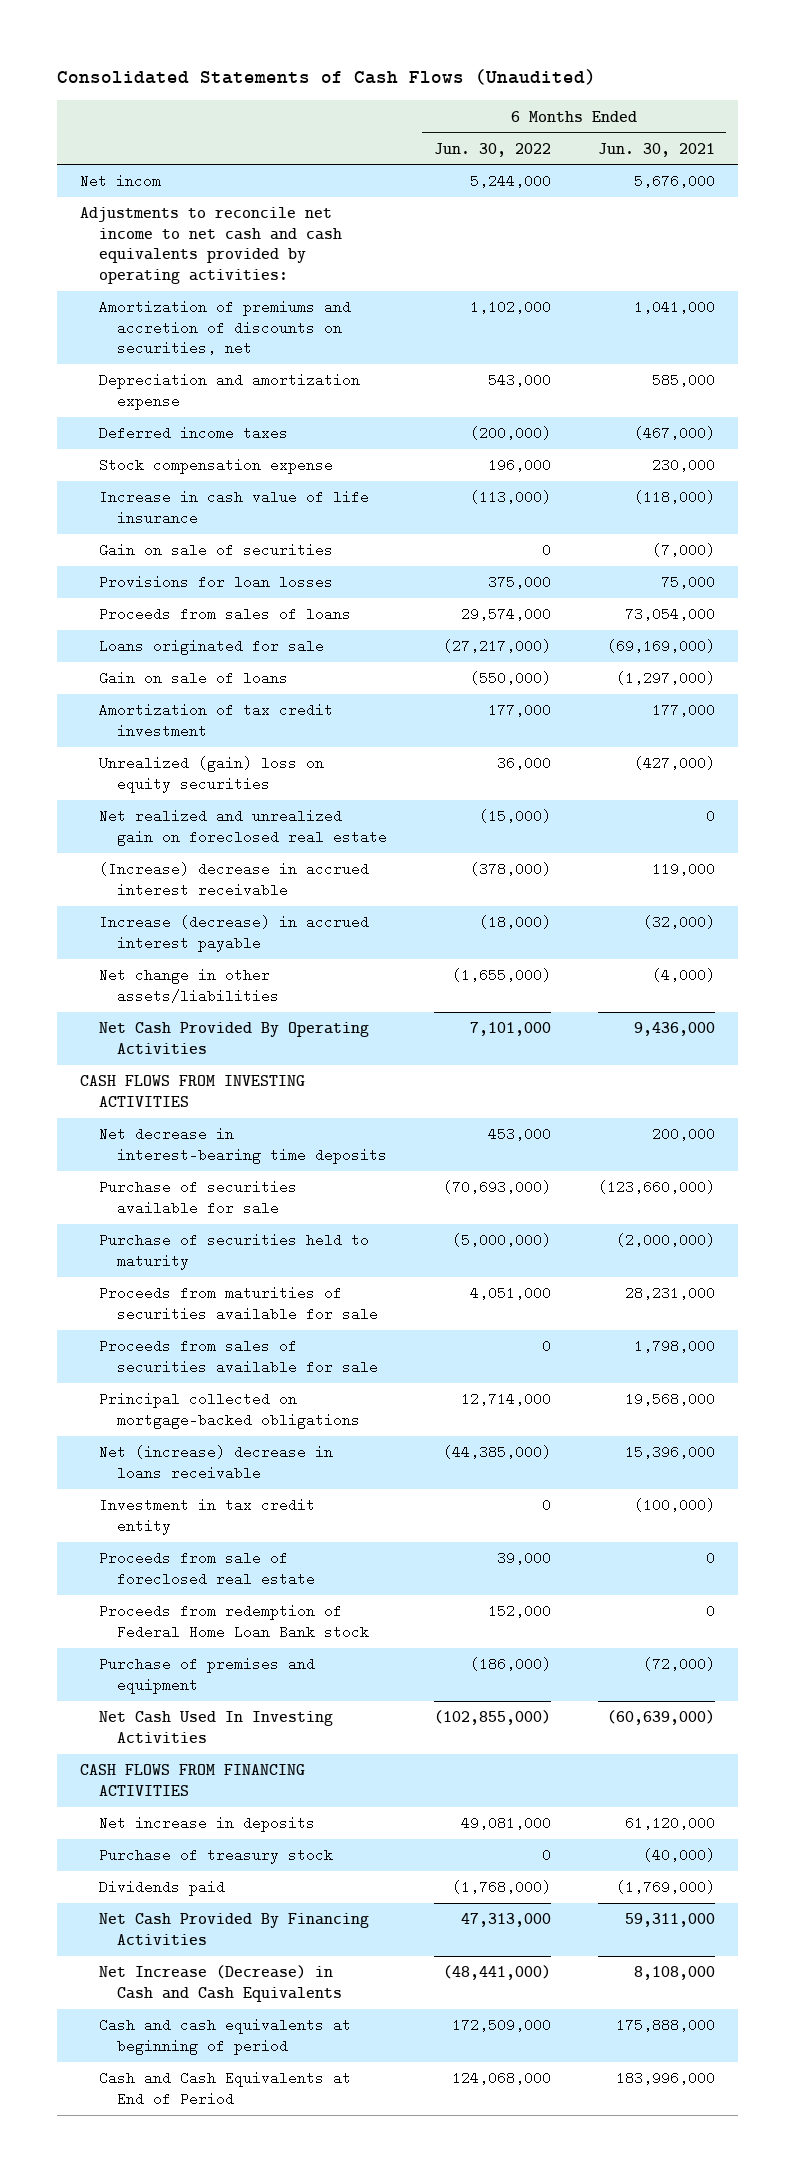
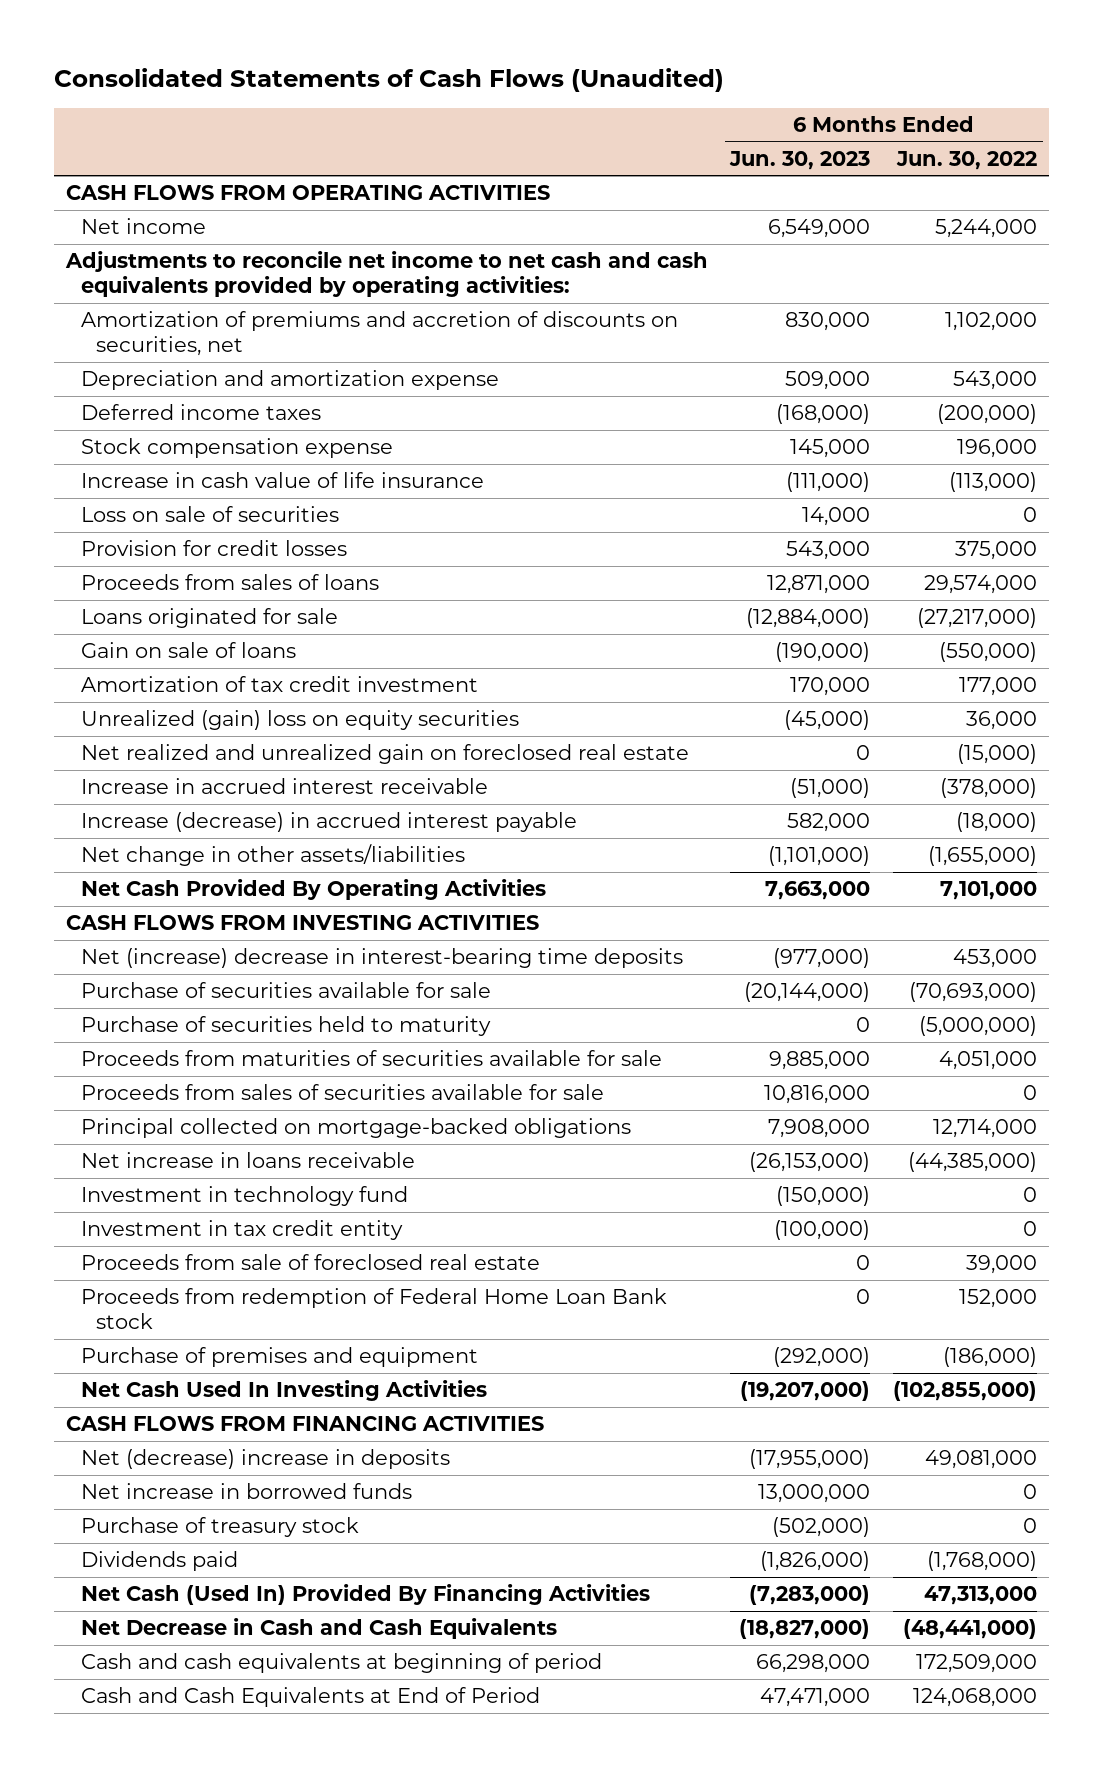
- | 6 Months Ended Jun. 30, 2022 | 6 Months Ended Jun. 30, 2021
+ | 6 Months Ended Jun. 30, 2023 | 6 Months Ended Jun. 30, 2022
- Net incom | 5,244,000 | 5,676,000
+ CASH FLOWS FROM OPERATING ACTIVITIES
+ Net income | 6,549,000 | 5,244,000
- Gain on sale of securities | 0 | (7,000)
- Provisions for loan losses | 375,000 | 75,000
+ Loss on sale of securities | 14,000 | 0
+ Provision for credit losses | 543,000 | 375,000
- (Increase) decrease in accrued interest receivable | (378,000) | 119,000
+ Increase in accrued interest receivable | (51,000) | (378,000)
- Net decrease in interest-bearing time deposits | 453,000 | 200,000
+ Net (increase) decrease in interest-bearing time deposits | (977,000) | 453,000
- Net (increase) decrease in loans receivable | (44,385,000) | 15,396,000
+ Net increase in loans receivable | (26,153,000) | (44,385,000)
+ Investment in technology fund | (150,000) | 0
- Net increase in deposits | 49,081,000 | 61,120,000
+ Net (decrease) increase in deposits | (17,955,000) | 49,081,000
+ Net increase in borrowed funds | 13,000,000 | 0
- Net Cash Provided By Financing Activities | 47,313,000 | 59,311,000
- Net Increase (Decrease) in Cash and Cash Equivalents | (48,441,000) | 8,108,000
+ Net Cash (Used In) Provided By Financing Activities | (7,283,000) | 47,313,000
+ Net Decrease in Cash and Cash Equivalents | (18,827,000) | (48,441,000)

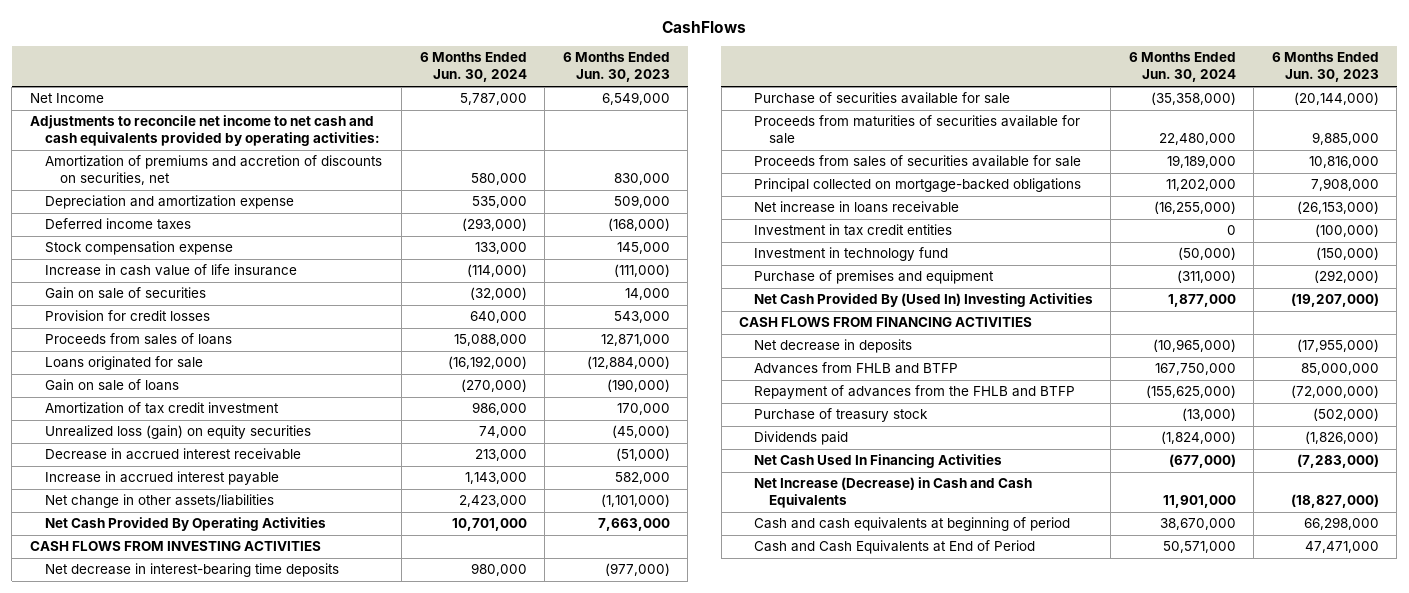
- Consolidated Statements of Cash Flows (Unaudited)
+ CashFlows
- | 6 Months Ended Jun. 30, 2023 | 6 Months Ended Jun. 30, 2022
+ | 6 Months Ended Jun. 30, 2024 | 6 Months Ended Jun. 30, 2023
- CASH FLOWS FROM OPERATING ACTIVITIES
- Net income | 6,549,000 | 5,244,000
+ Net Income | 5,787,000 | 6,549,000
- Loss on sale of securities | 14,000 | 0
+ Gain on sale of securities | (32,000) | 14,000
- Unrealized (gain) loss on equity securities | (45,000) | 36,000
- Net realized and unrealized gain on foreclosed real estate | 0 | (15,000)
- Increase in accrued interest receivable | (51,000) | (378,000)
- Increase (decrease) in accrued interest payable | 582,000 | (18,000)
+ Unrealized loss (gain) on equity securities | 74,000 | (45,000)
+ Decrease in accrued interest receivable | 213,000 | (51,000)
+ Increase in accrued interest payable | 1,143,000 | 582,000
- Net (increase) decrease in interest-bearing time deposits | (977,000) | 453,000
+ Net decrease in interest-bearing time deposits | 980,000 | (977,000)
- Purchase of securities held to maturity | 0 | (5,000,000)
+ Investment in tax credit entities | 0 | (100,000)
- Investment in tax credit entity | (100,000) | 0
- Proceeds from sale of foreclosed real estate | 0 | 39,000
- Proceeds from redemption of Federal Home Loan Bank stock | 0 | 152,000
- Net Cash Used In Investing Activities | (19,207,000) | (102,855,000)
+ Net Cash Provided By (Used In) Investing Activities | 1,877,000 | (19,207,000)
- Net (decrease) increase in deposits | (17,955,000) | 49,081,000
- Net increase in borrowed funds | 13,000,000 | 0
+ Net decrease in deposits | (10,965,000) | (17,955,000)
+ Advances from FHLB and BTFP | 167,750,000 | 85,000,000
+ Repayment of advances from the FHLB and BTFP | (155,625,000) | (72,000,000)
- Net Cash (Used In) Provided By Financing Activities | (7,283,000) | 47,313,000
- Net Decrease in Cash and Cash Equivalents | (18,827,000) | (48,441,000)
+ Net Cash Used In Financing Activities | (677,000) | (7,283,000)
+ Net Increase (Decrease) in Cash and Cash Equivalents | 11,901,000 | (18,827,000)

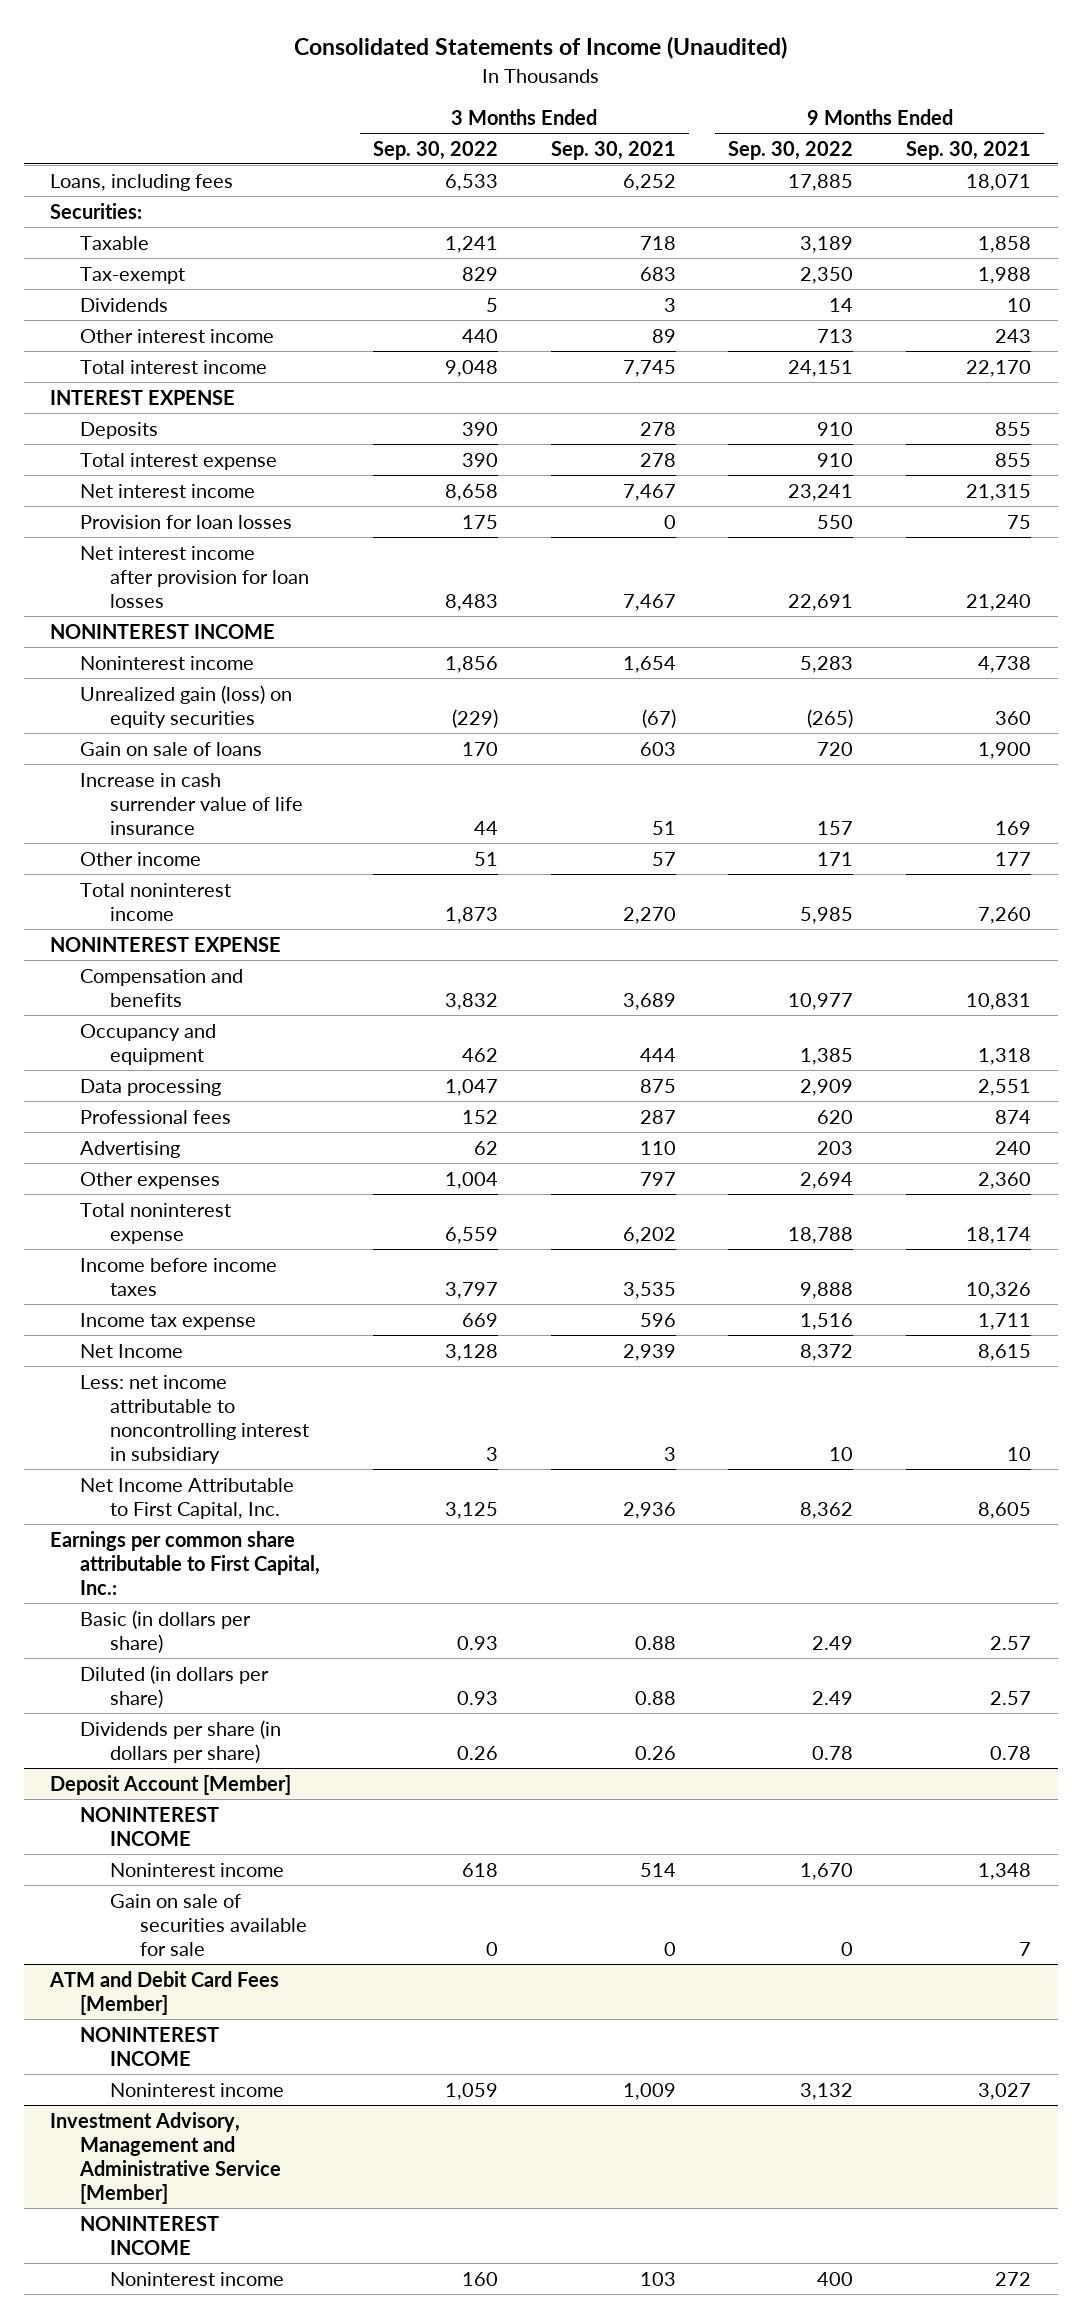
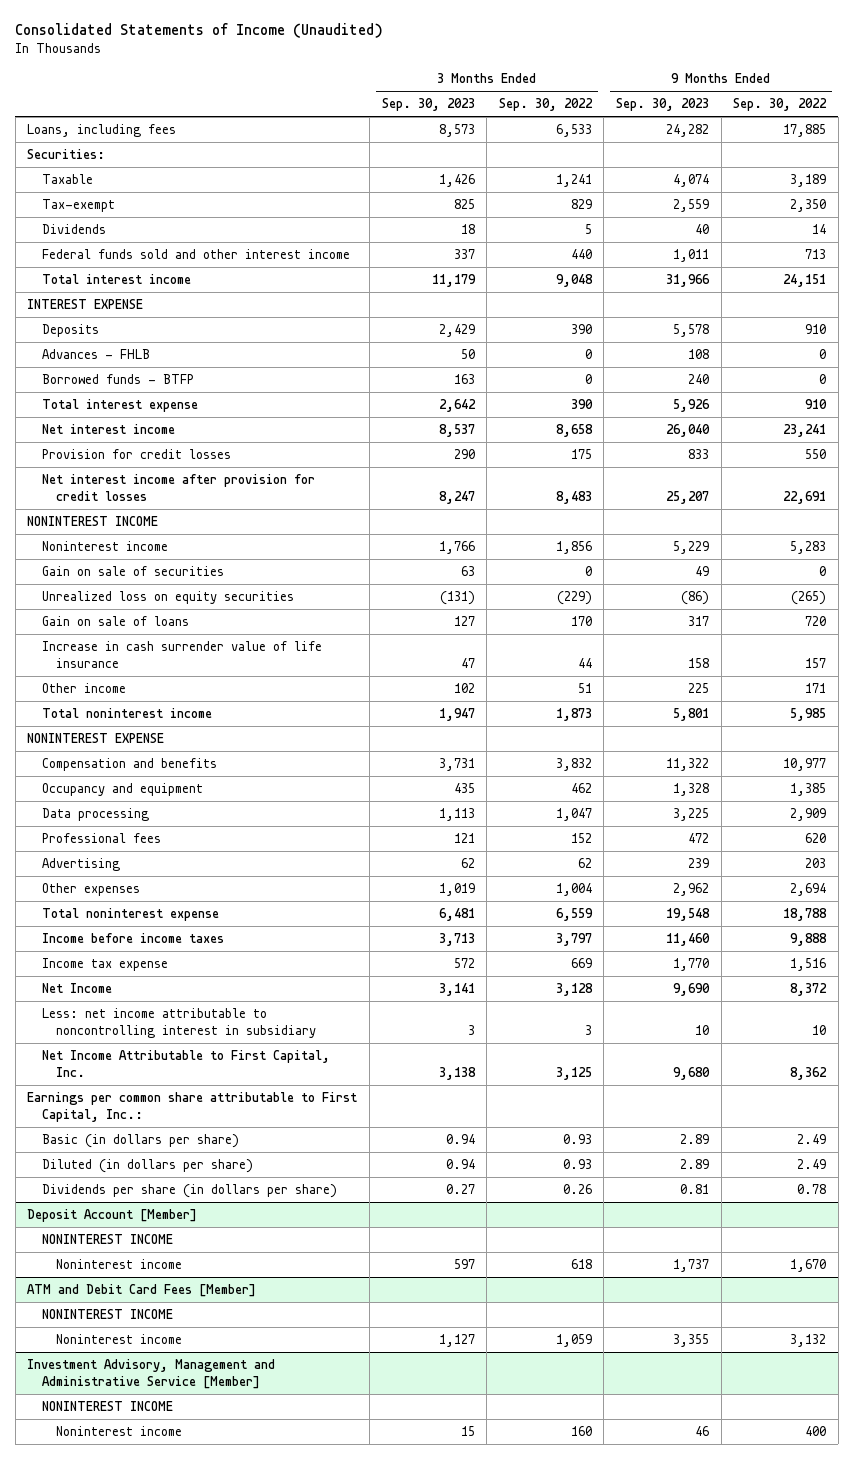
- | 3 Months Ended Sep. 30, 2022 | 3 Months Ended Sep. 30, 2021 | 9 Months Ended Sep. 30, 2022 | 9 Months Ended Sep. 30, 2021
+ | 3 Months Ended Sep. 30, 2023 | 3 Months Ended Sep. 30, 2022 | 9 Months Ended Sep. 30, 2023 | 9 Months Ended Sep. 30, 2022
- Other interest income | 440 | 89 | 713 | 243
+ Federal funds sold and other interest income | 337 | 440 | 1,011 | 713
+ Advances - FHLB | 50 | 0 | 108 | 0
+ Borrowed funds - BTFP | 163 | 0 | 240 | 0
- Provision for loan losses | 175 | 0 | 550 | 75
- Net interest income after provision for loan losses | 8,483 | 7,467 | 22,691 | 21,240
+ Provision for credit losses | 290 | 175 | 833 | 550
+ Net interest income after provision for credit losses | 8,247 | 8,483 | 25,207 | 22,691
- Unrealized gain (loss) on equity securities | (229) | (67) | (265) | 360
+ Gain on sale of securities | 63 | 0 | 49 | 0
+ Unrealized loss on equity securities | (131) | (229) | (86) | (265)
@ Deposit Account [Member]
- Gain on sale of securities available for sale | 0 | 0 | 0 | 7

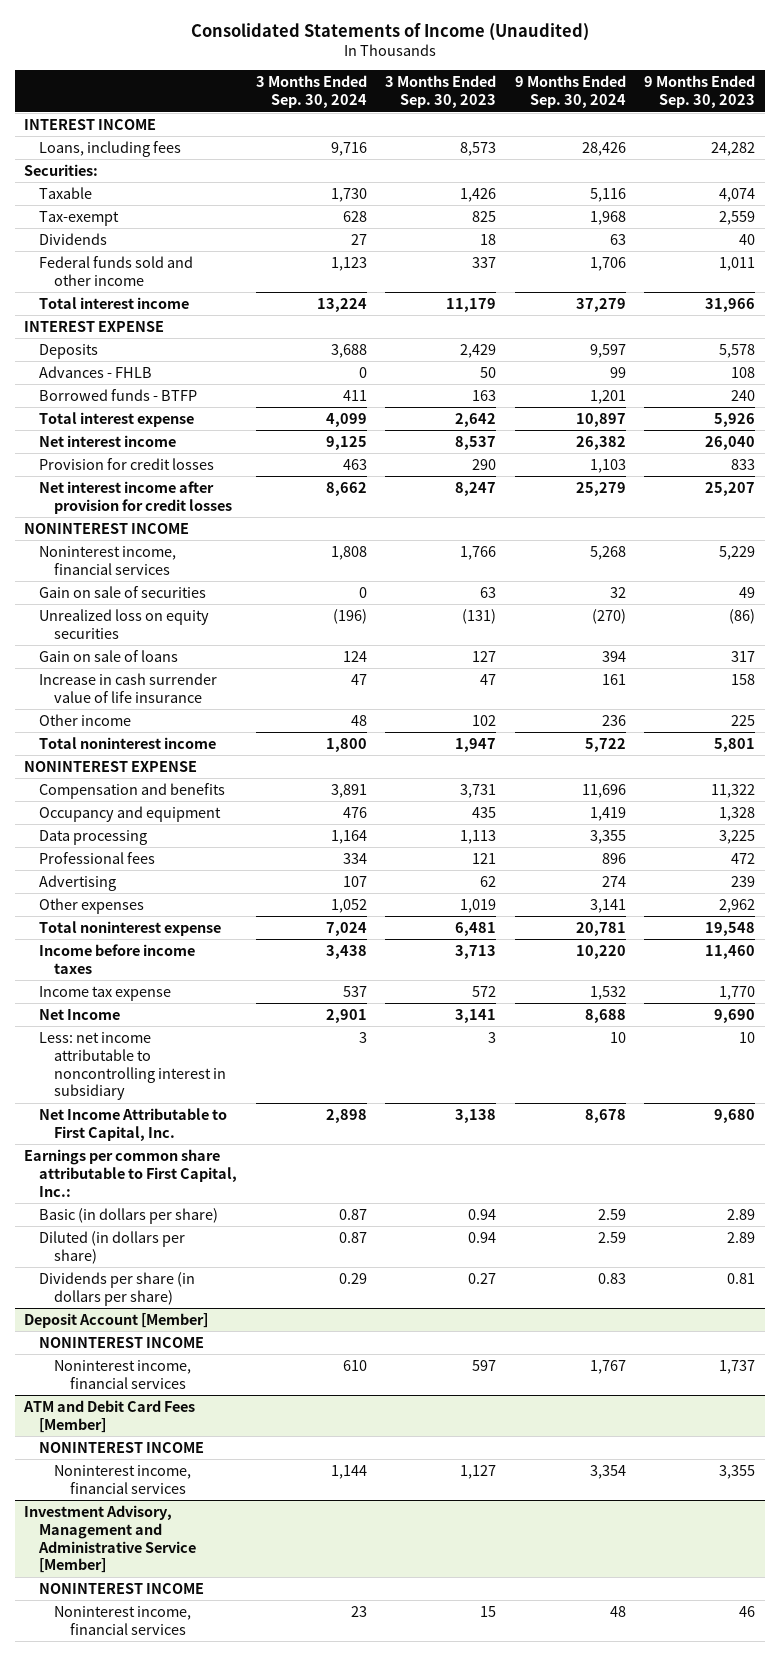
- | 3 Months Ended Sep. 30, 2023 | 3 Months Ended Sep. 30, 2022 | 9 Months Ended Sep. 30, 2023 | 9 Months Ended Sep. 30, 2022
+ | 3 Months Ended Sep. 30, 2024 | 3 Months Ended Sep. 30, 2023 | 9 Months Ended Sep. 30, 2024 | 9 Months Ended Sep. 30, 2023
+ INTEREST INCOME
- Federal funds sold and other interest income | 337 | 440 | 1,011 | 713
+ Federal funds sold and other income | 1,123 | 337 | 1,706 | 1,011
- Noninterest income | 1,766 | 1,856 | 5,229 | 5,283
+ Noninterest income, financial services | 1,808 | 1,766 | 5,268 | 5,229
@ Deposit Account [Member]
- Noninterest income | 597 | 618 | 1,737 | 1,670
+ Noninterest income, financial services | 610 | 597 | 1,767 | 1,737
@ ATM and Debit Card Fees [Member]
- Noninterest income | 1,127 | 1,059 | 3,355 | 3,132
+ Noninterest income, financial services | 1,144 | 1,127 | 3,354 | 3,355
@ Investment Advisory, Management and Administrative Service [Member]
- Noninterest income | 15 | 160 | 46 | 400
+ Noninterest income, financial services | 23 | 15 | 48 | 46

